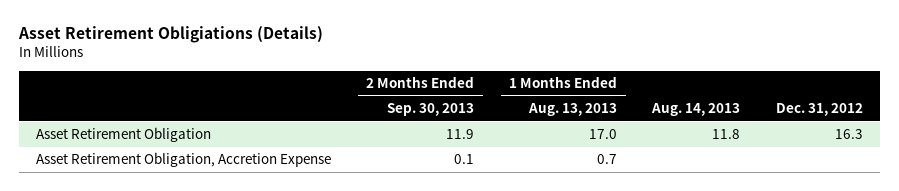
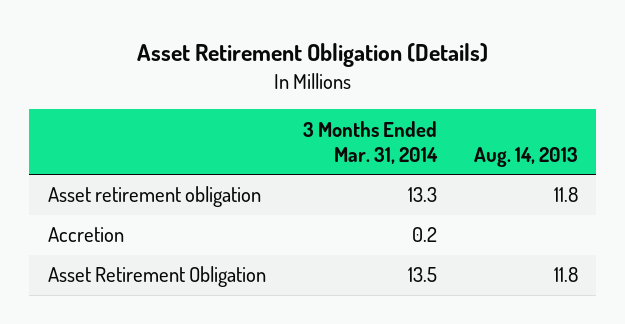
- Asset Retirement Obligiations (Details)
+ Asset Retirement Obligation (Details)
- | 2 Months Ended Sep. 30, 2013 | 1 Months Ended Aug. 13, 2013 | Aug. 14, 2013 | Dec. 31, 2012
+ | 3 Months Ended Mar. 31, 2014 | Aug. 14, 2013
+ Asset retirement obligation | 13.3 | 11.8
+ Accretion | 0.2 |
- Asset Retirement Obligation, Accretion Expense | 0.1 | 0.7 | |

